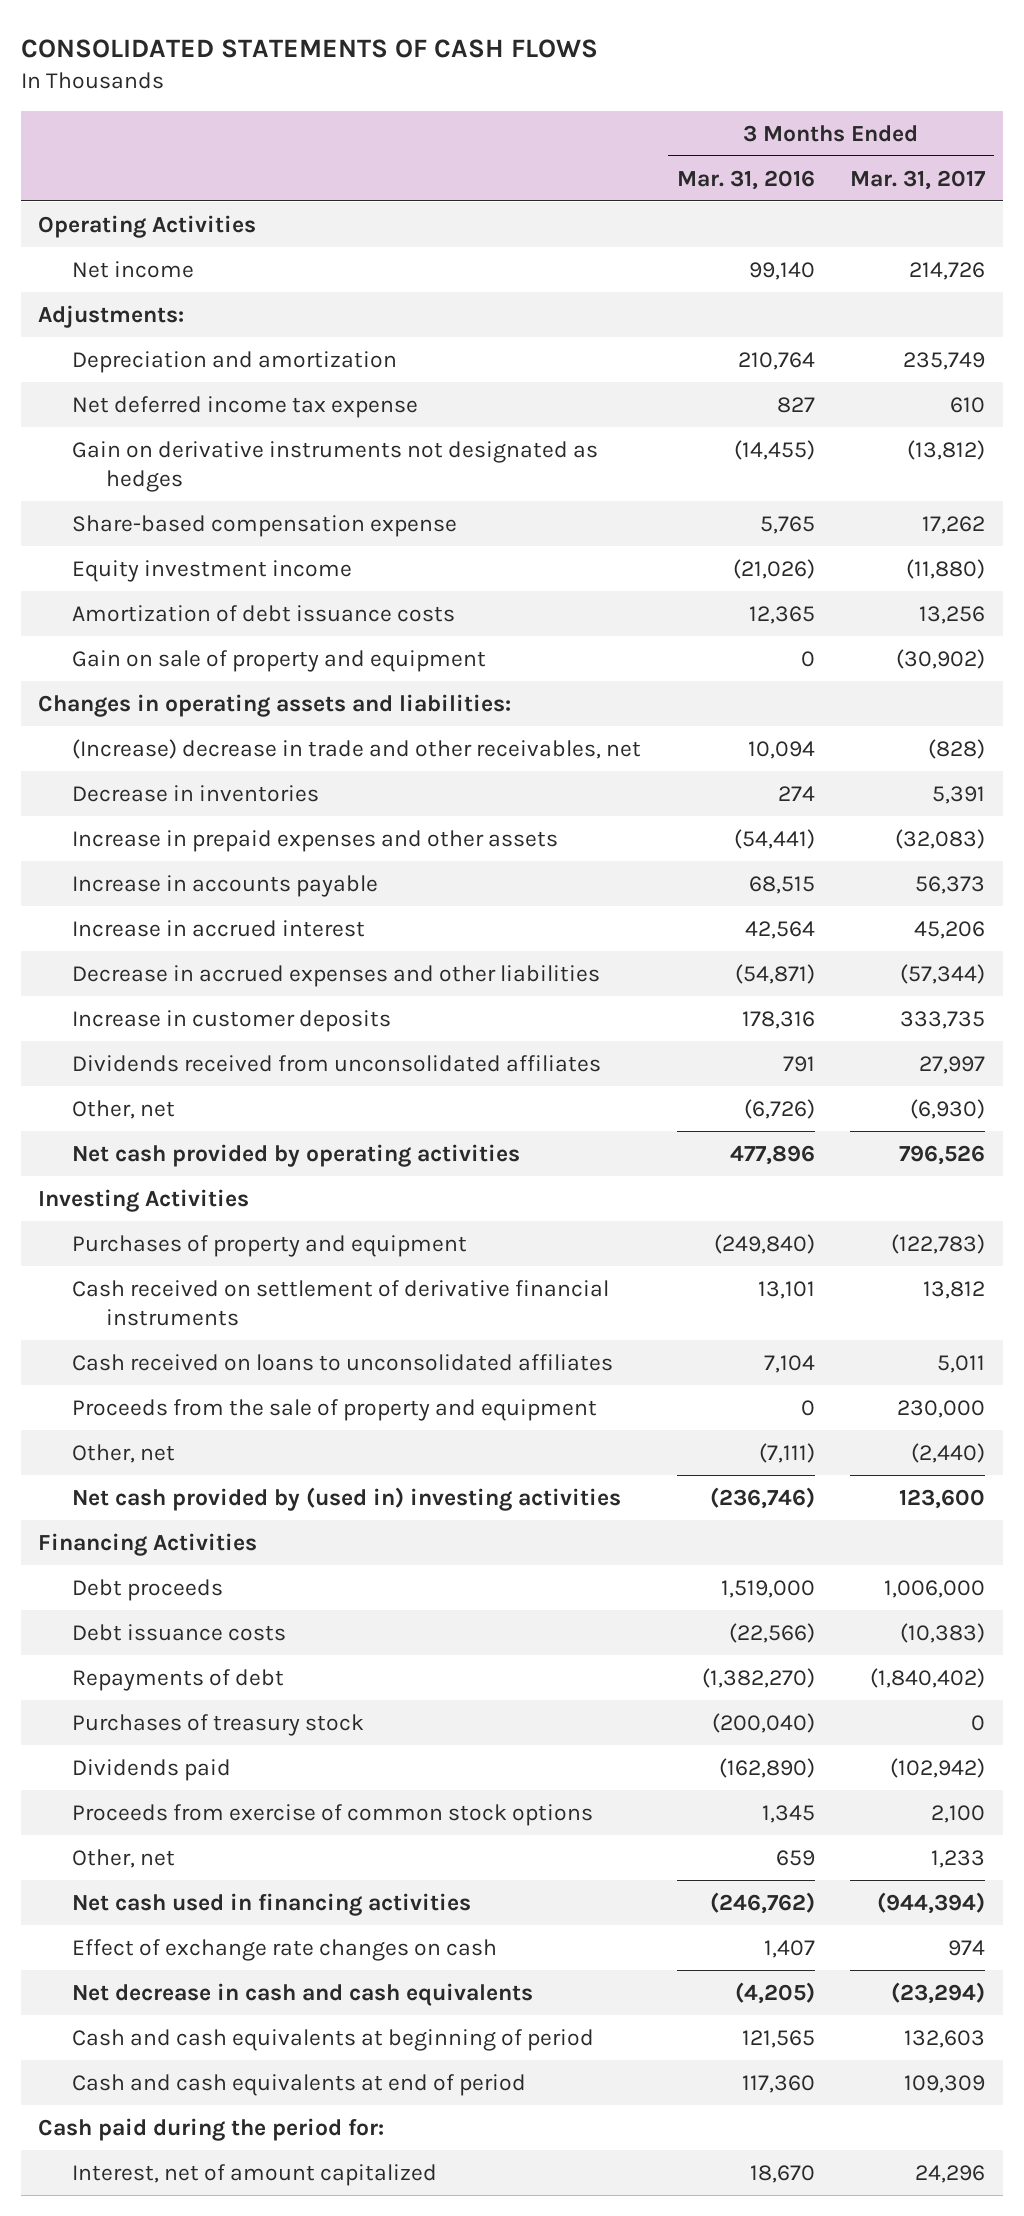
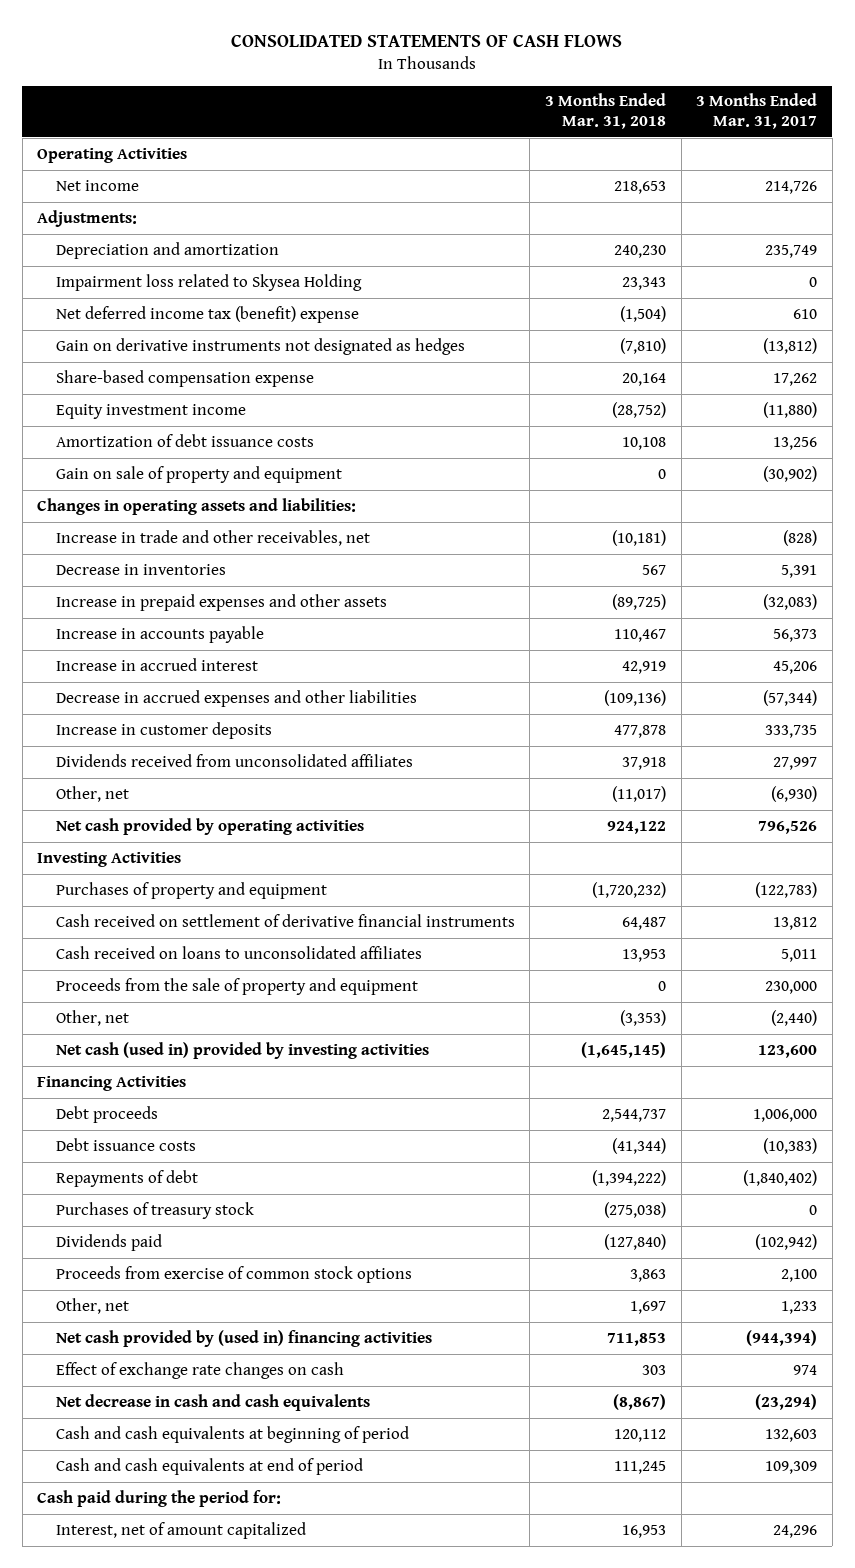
- | 3 Months Ended Mar. 31, 2016 | 3 Months Ended Mar. 31, 2017
+ | 3 Months Ended Mar. 31, 2018 | 3 Months Ended Mar. 31, 2017
- Net deferred income tax expense | 827 | 610
+ Impairment loss related to Skysea Holding | 23,343 | 0
+ Net deferred income tax (benefit) expense | (1,504) | 610
- (Increase) decrease in trade and other receivables, net | 10,094 | (828)
+ Increase in trade and other receivables, net | (10,181) | (828)
- Net cash provided by (used in) investing activities | (236,746) | 123,600
+ Net cash (used in) provided by investing activities | (1,645,145) | 123,600
- Net cash used in financing activities | (246,762) | (944,394)
+ Net cash provided by (used in) financing activities | 711,853 | (944,394)

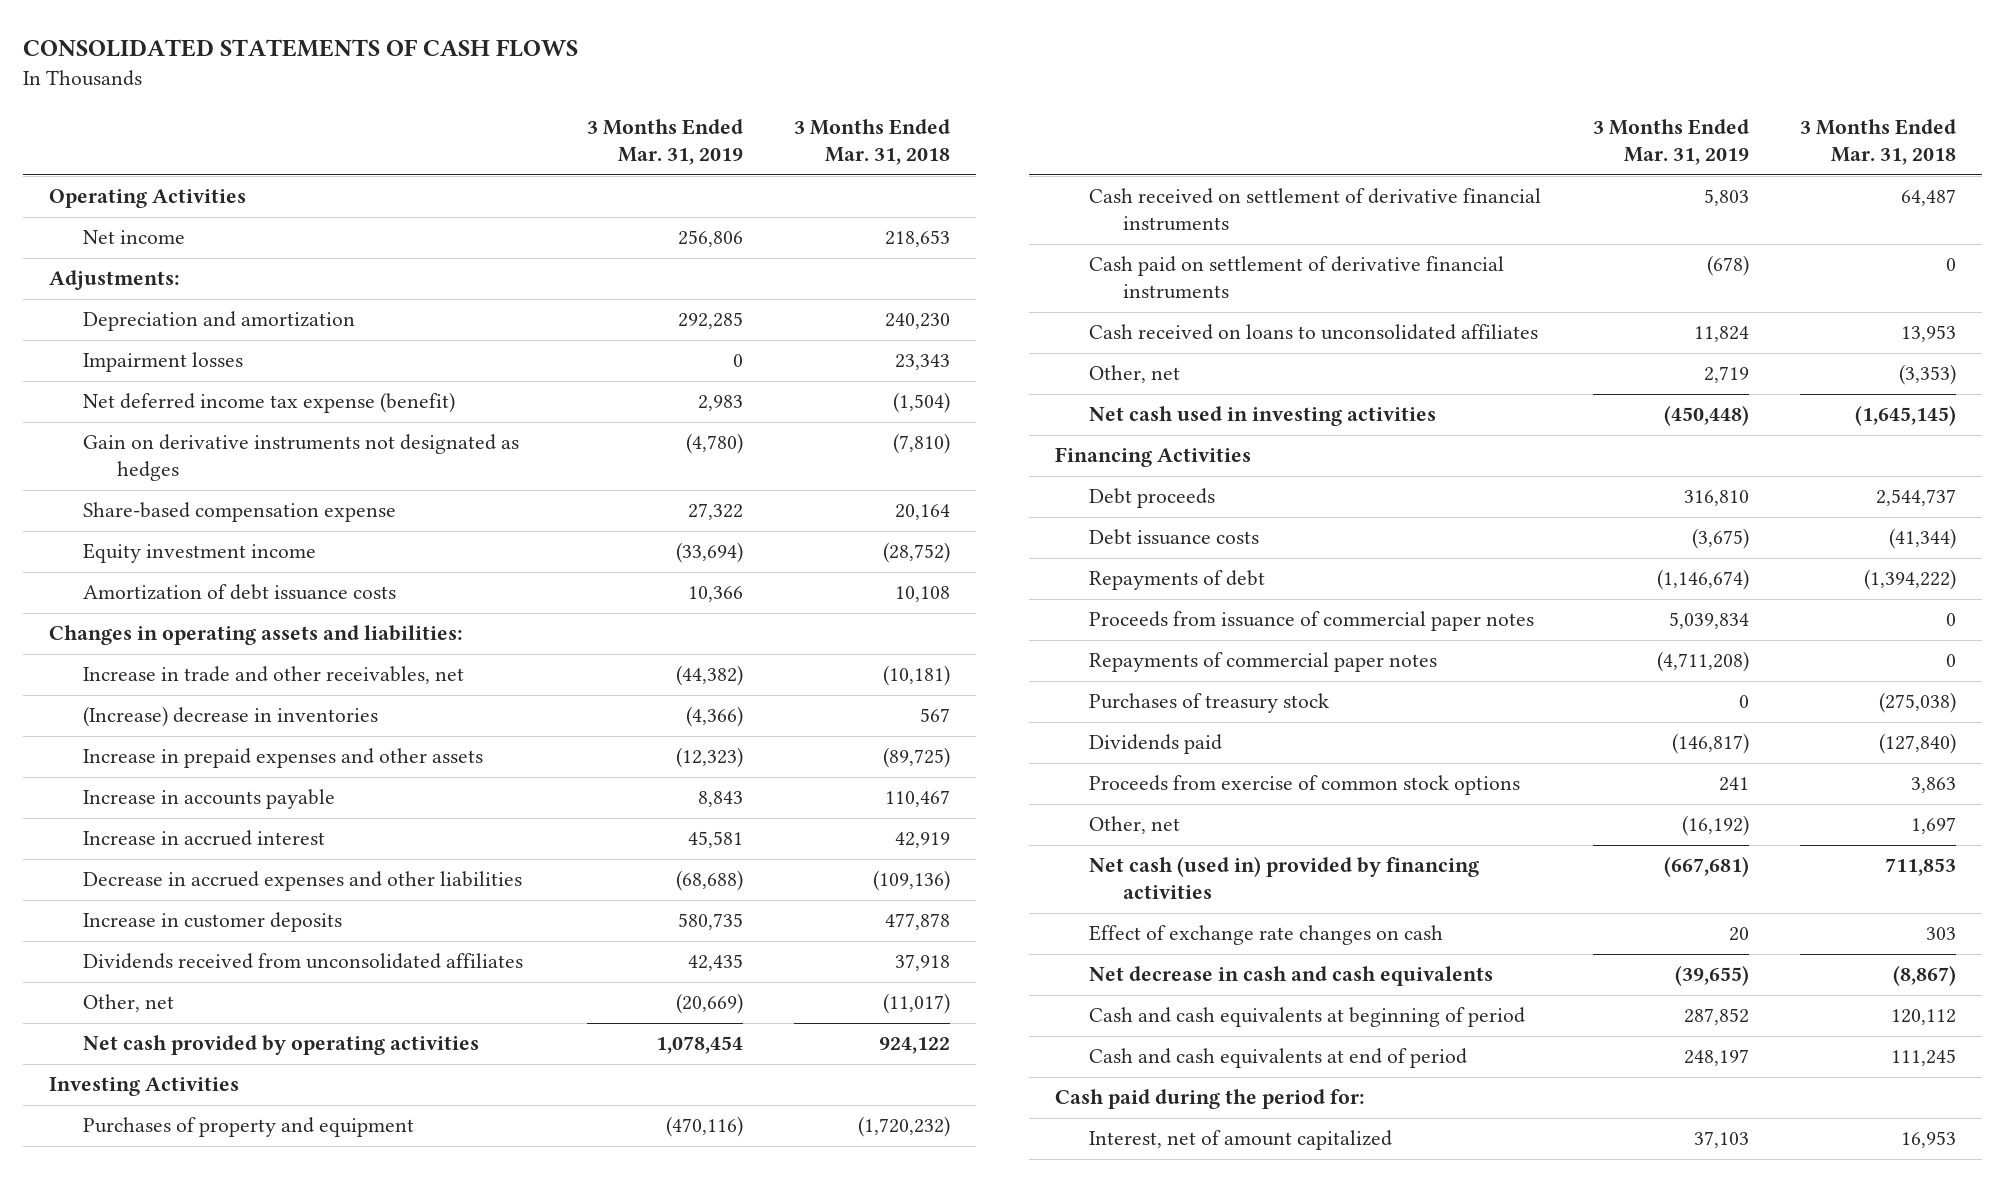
- | 3 Months Ended Mar. 31, 2018 | 3 Months Ended Mar. 31, 2017
+ | 3 Months Ended Mar. 31, 2019 | 3 Months Ended Mar. 31, 2018
- Impairment loss related to Skysea Holding | 23,343 | 0
- Net deferred income tax (benefit) expense | (1,504) | 610
+ Impairment losses | 0 | 23,343
+ Net deferred income tax expense (benefit) | 2,983 | (1,504)
- Gain on sale of property and equipment | 0 | (30,902)
- Decrease in inventories | 567 | 5,391
+ (Increase) decrease in inventories | (4,366) | 567
+ Cash paid on settlement of derivative financial instruments | (678) | 0
- Proceeds from the sale of property and equipment | 0 | 230,000
- Net cash (used in) provided by investing activities | (1,645,145) | 123,600
+ Net cash used in investing activities | (450,448) | (1,645,145)
+ Proceeds from issuance of commercial paper notes | 5,039,834 | 0
+ Repayments of commercial paper notes | (4,711,208) | 0
- Net cash provided by (used in) financing activities | 711,853 | (944,394)
+ Net cash (used in) provided by financing activities | (667,681) | 711,853

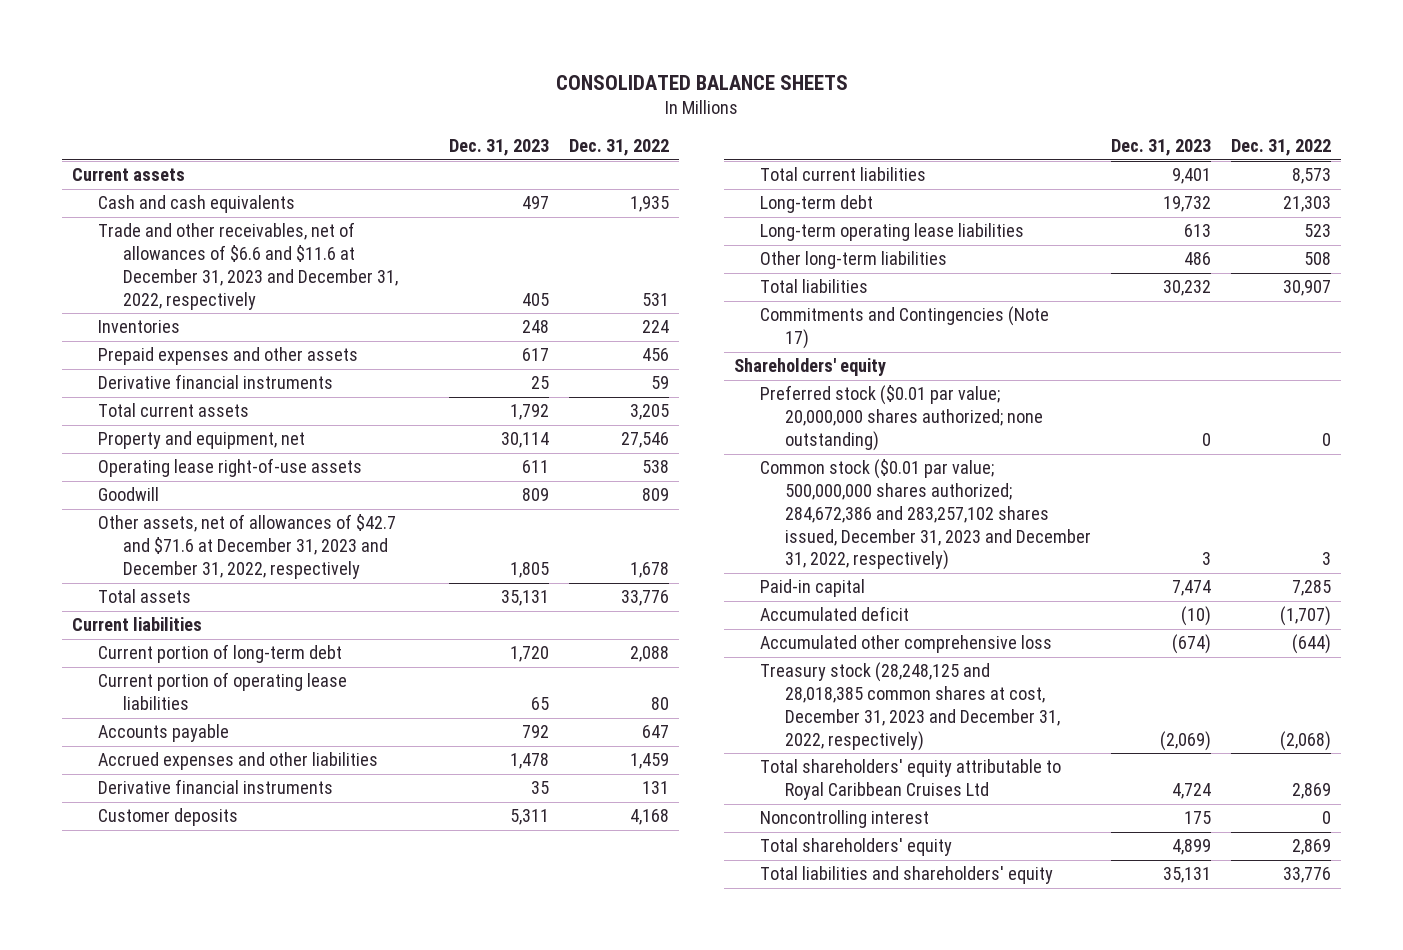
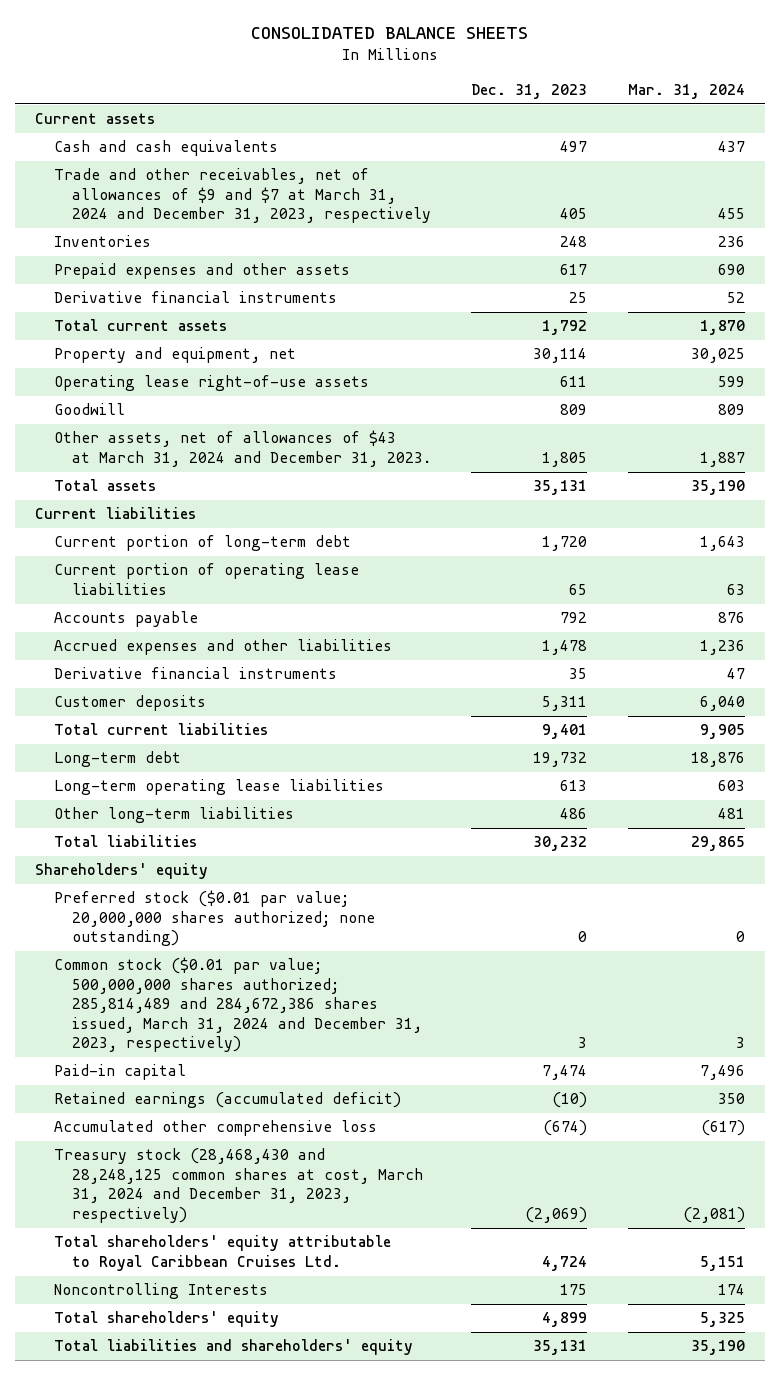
- | Dec. 31, 2023 | Dec. 31, 2022
+ | Dec. 31, 2023 | Mar. 31, 2024
- Trade and other receivables, net of allowances of $6.6 and $11.6 at December 31, 2023 and December 31, 2022, respectively | 405 | 531
+ Trade and other receivables, net of allowances of $9 and $7 at March 31, 2024 and December 31, 2023, respectively | 405 | 455
- Other assets, net of allowances of $42.7 and $71.6 at December 31, 2023 and December 31, 2022, respectively | 1,805 | 1,678
+ Other assets, net of allowances of $43 at March 31, 2024 and December 31, 2023. | 1,805 | 1,887
- Commitments and Contingencies (Note 17)
- Common stock ($0.01 par value; 500,000,000 shares authorized; 284,672,386 and 283,257,102 shares issued, December 31, 2023 and December 31, 2022, respectively) | 3 | 3
+ Common stock ($0.01 par value; 500,000,000 shares authorized; 285,814,489 and 284,672,386 shares issued, March 31, 2024 and December 31, 2023, respectively) | 3 | 3
- Accumulated deficit | (10) | (1,707)
+ Retained earnings (accumulated deficit) | (10) | 350
- Treasury stock (28,248,125 and 28,018,385 common shares at cost, December 31, 2023 and December 31, 2022, respectively) | (2,069) | (2,068)
- Total shareholders' equity attributable to Royal Caribbean Cruises Ltd | 4,724 | 2,869
- Noncontrolling interest | 175 | 0
+ Treasury stock (28,468,430 and 28,248,125 common shares at cost, March 31, 2024 and December 31, 2023, respectively) | (2,069) | (2,081)
+ Total shareholders' equity attributable to Royal Caribbean Cruises Ltd. | 4,724 | 5,151
+ Noncontrolling Interests | 175 | 174

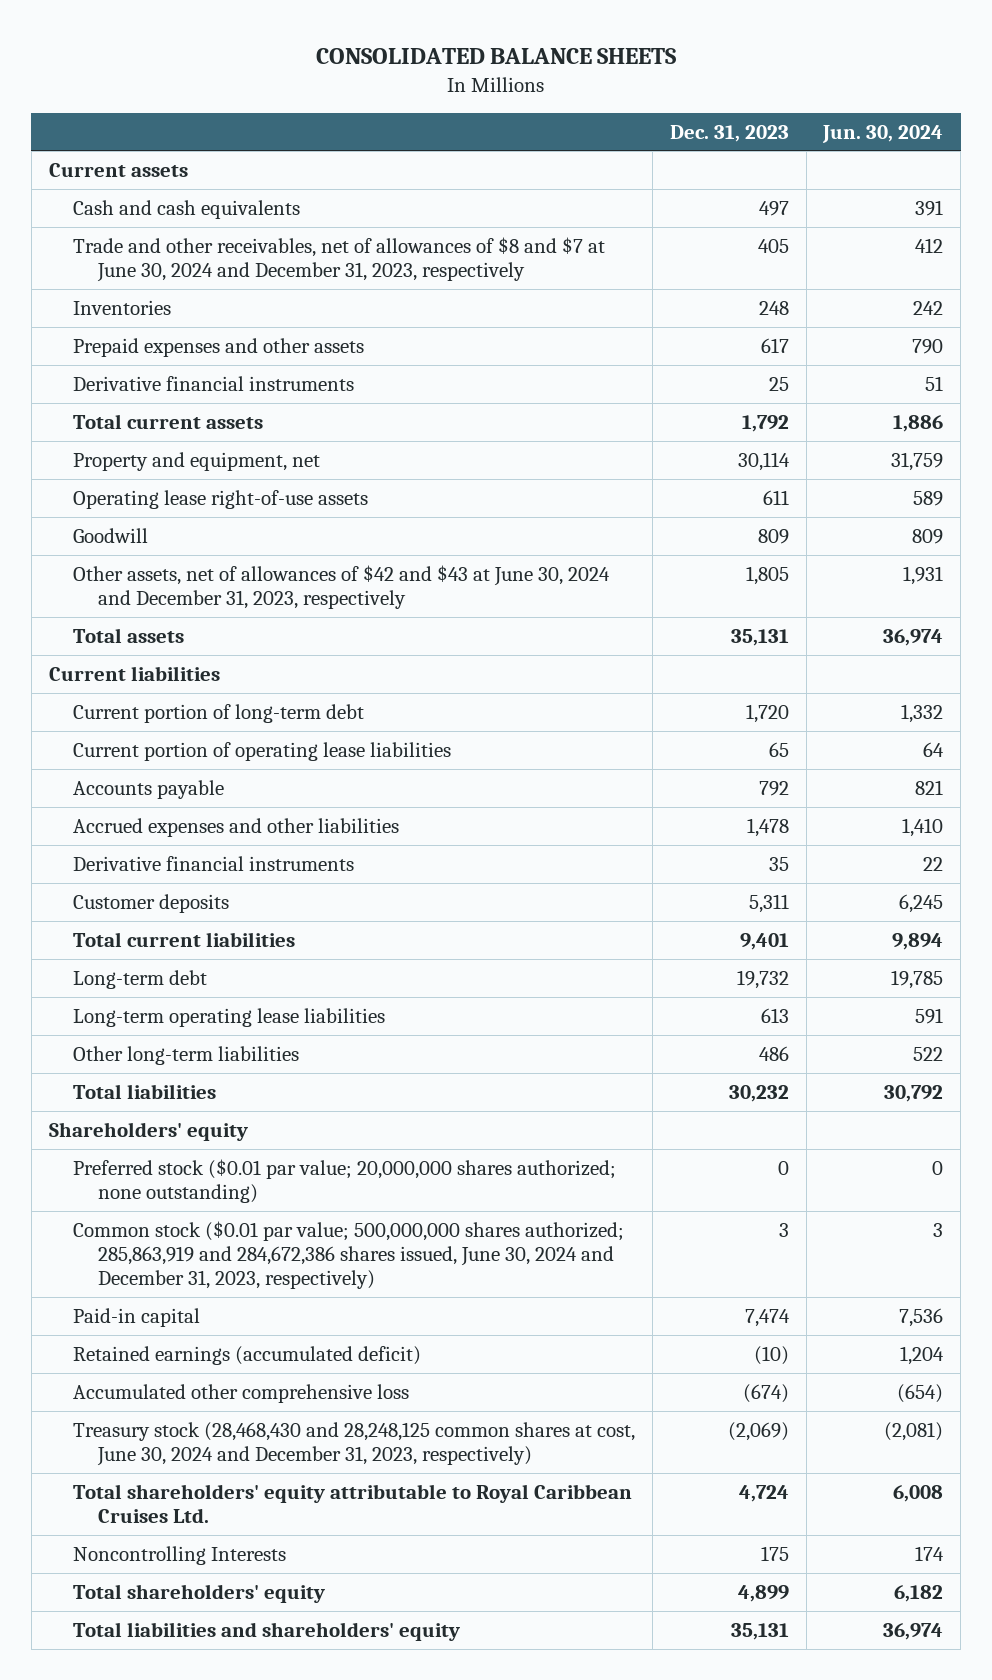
- | Dec. 31, 2023 | Mar. 31, 2024
+ | Dec. 31, 2023 | Jun. 30, 2024
- Trade and other receivables, net of allowances of $9 and $7 at March 31, 2024 and December 31, 2023, respectively | 405 | 455
+ Trade and other receivables, net of allowances of $8 and $7 at June 30, 2024 and December 31, 2023, respectively | 405 | 412
- Other assets, net of allowances of $43 at March 31, 2024 and December 31, 2023. | 1,805 | 1,887
+ Other assets, net of allowances of $42 and $43 at June 30, 2024 and December 31, 2023, respectively | 1,805 | 1,931
- Common stock ($0.01 par value; 500,000,000 shares authorized; 285,814,489 and 284,672,386 shares issued, March 31, 2024 and December 31, 2023, respectively) | 3 | 3
+ Common stock ($0.01 par value; 500,000,000 shares authorized; 285,863,919 and 284,672,386 shares issued, June 30, 2024 and December 31, 2023, respectively) | 3 | 3
- Treasury stock (28,468,430 and 28,248,125 common shares at cost, March 31, 2024 and December 31, 2023, respectively) | (2,069) | (2,081)
+ Treasury stock (28,468,430 and 28,248,125 common shares at cost, June 30, 2024 and December 31, 2023, respectively) | (2,069) | (2,081)

